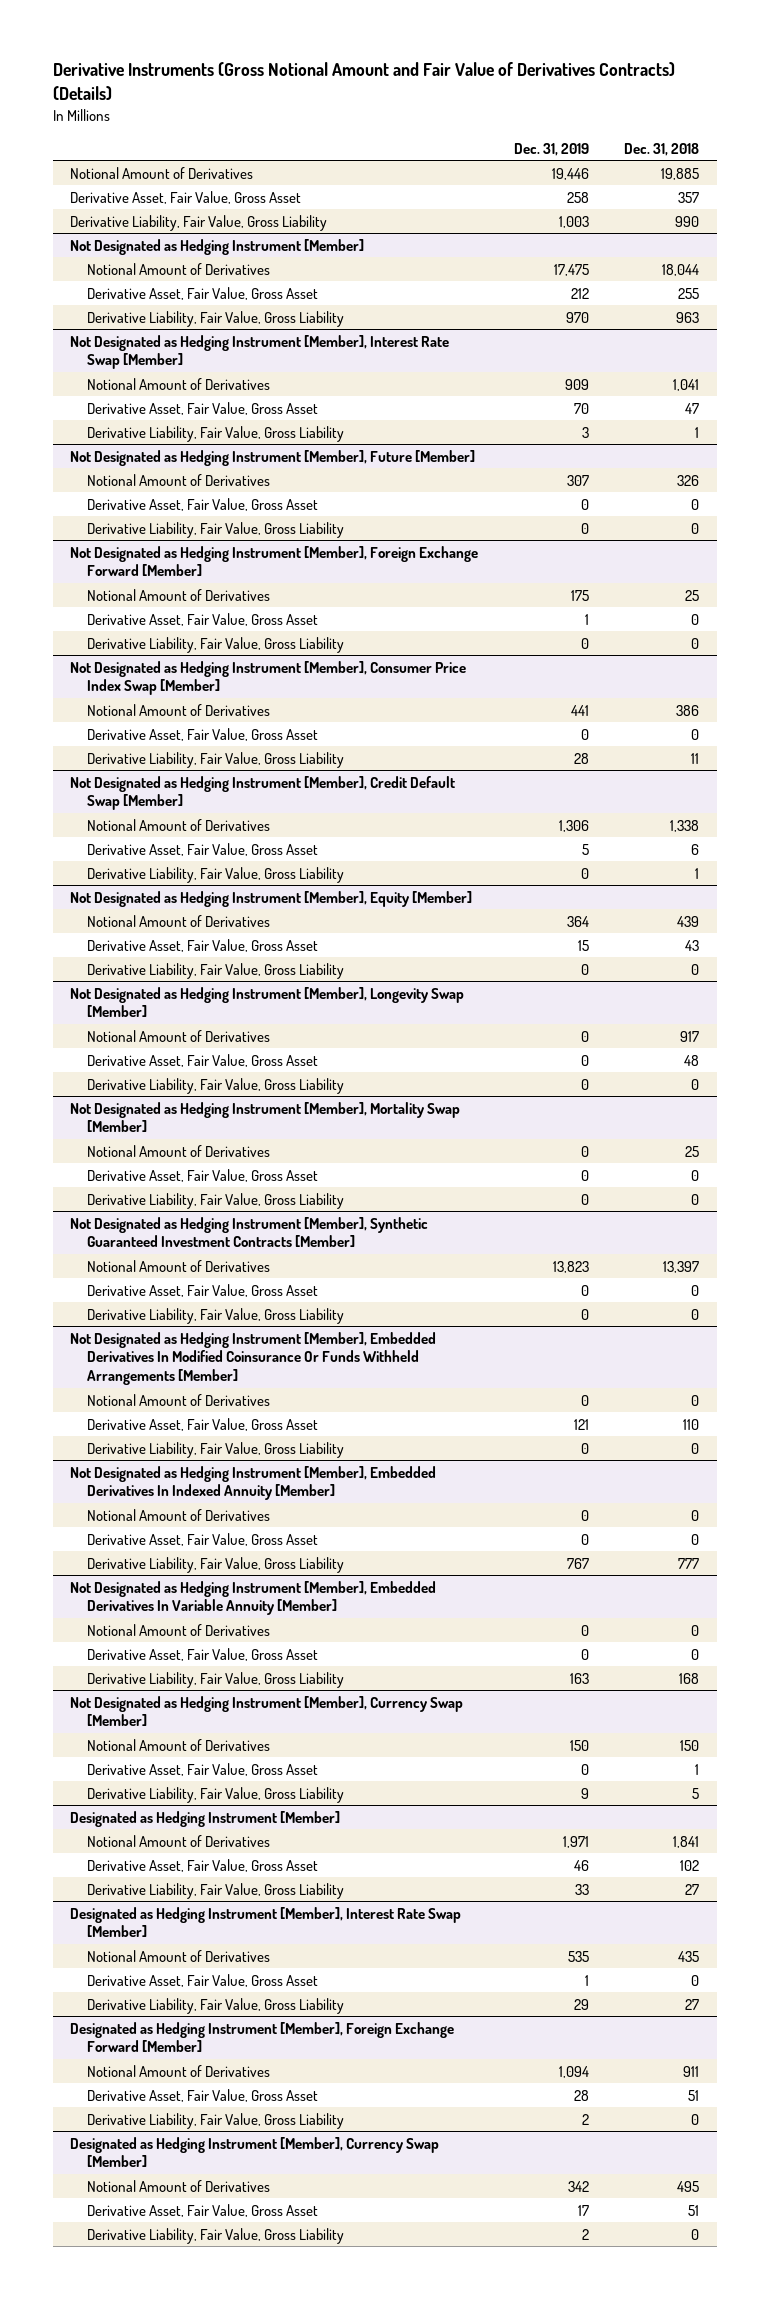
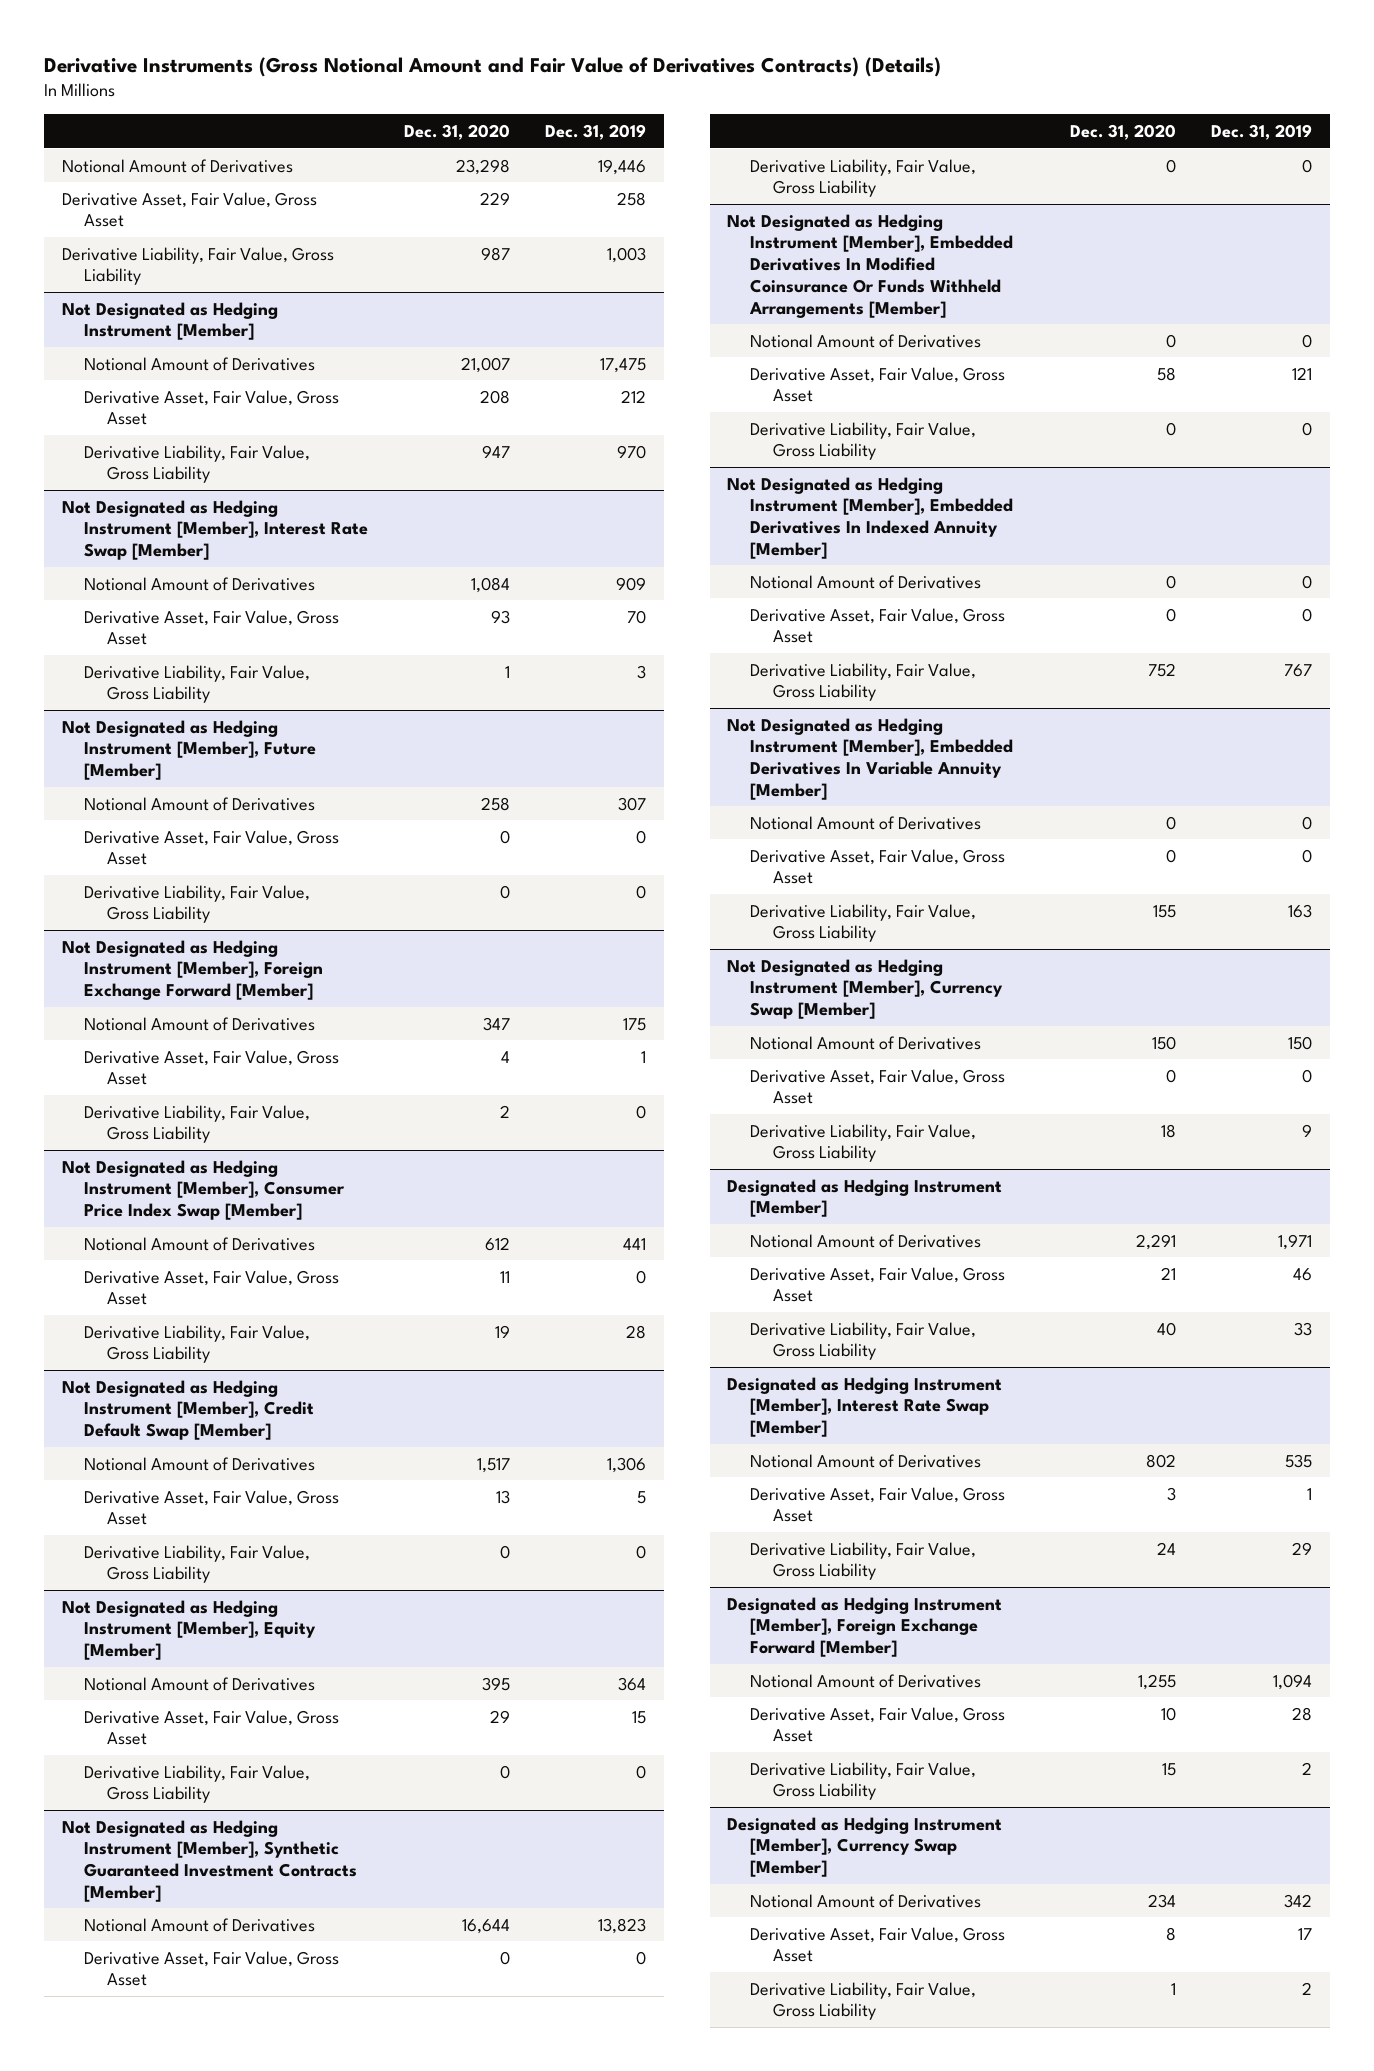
- | Dec. 31, 2019 | Dec. 31, 2018
+ | Dec. 31, 2020 | Dec. 31, 2019
- Not Designated as Hedging Instrument [Member], Longevity Swap [Member]
- Notional Amount of Derivatives | 0 | 917
- Derivative Asset, Fair Value, Gross Asset | 0 | 48
- Derivative Liability, Fair Value, Gross Liability | 0 | 0
- Not Designated as Hedging Instrument [Member], Mortality Swap [Member]
- Notional Amount of Derivatives | 0 | 25
- Derivative Asset, Fair Value, Gross Asset | 0 | 0
- Derivative Liability, Fair Value, Gross Liability | 0 | 0

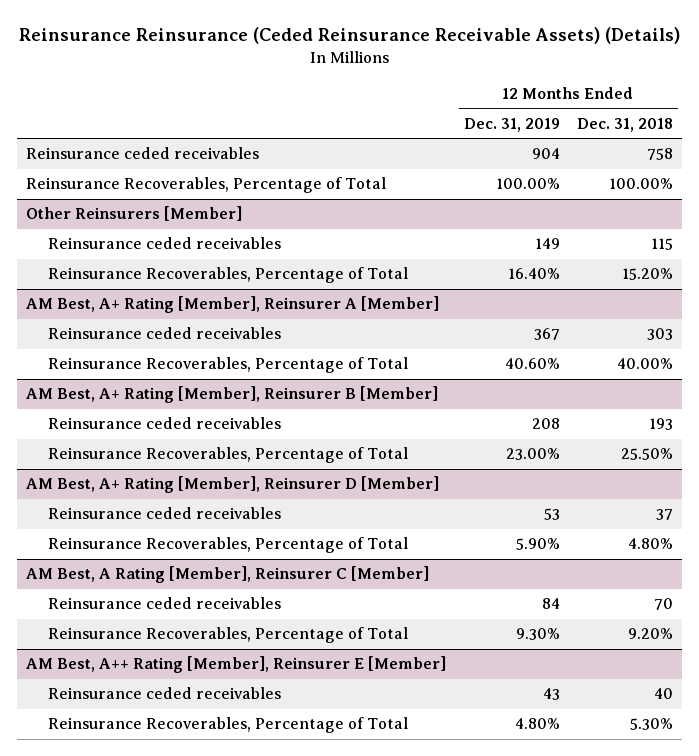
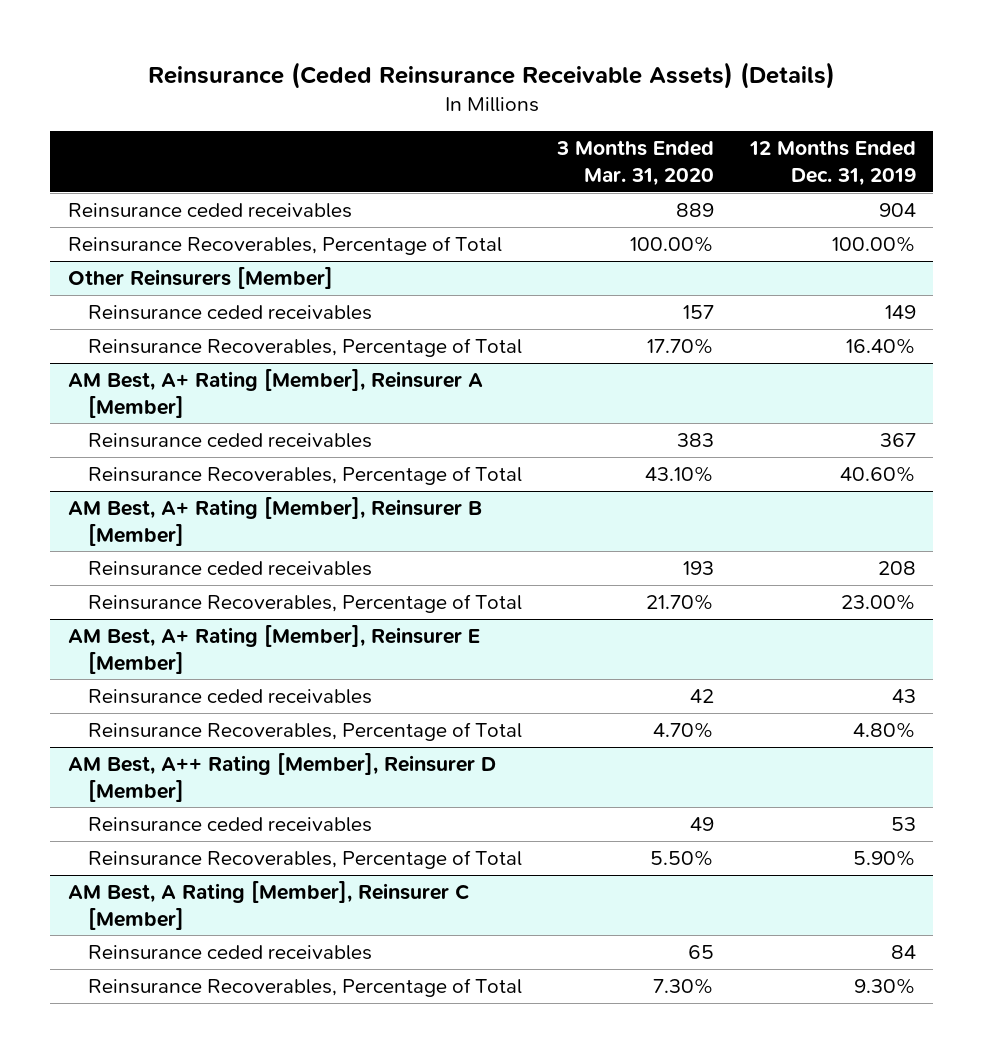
- Reinsurance Reinsurance (Ceded Reinsurance Receivable Assets) (Details)
+ Reinsurance (Ceded Reinsurance Receivable Assets) (Details)
- | 12 Months Ended Dec. 31, 2019 | 12 Months Ended Dec. 31, 2018
+ | 3 Months Ended Mar. 31, 2020 | 12 Months Ended Dec. 31, 2019
- AM Best, A+ Rating [Member], Reinsurer D [Member]
+ AM Best, A+ Rating [Member], Reinsurer E [Member]
+ Reinsurance ceded receivables | 42 | 43
+ Reinsurance Recoverables, Percentage of Total | 4.70% | 4.80%
+ AM Best, A++ Rating [Member], Reinsurer D [Member]
- AM Best, A++ Rating [Member], Reinsurer E [Member]
- Reinsurance ceded receivables | 43 | 40
- Reinsurance Recoverables, Percentage of Total | 4.80% | 5.30%

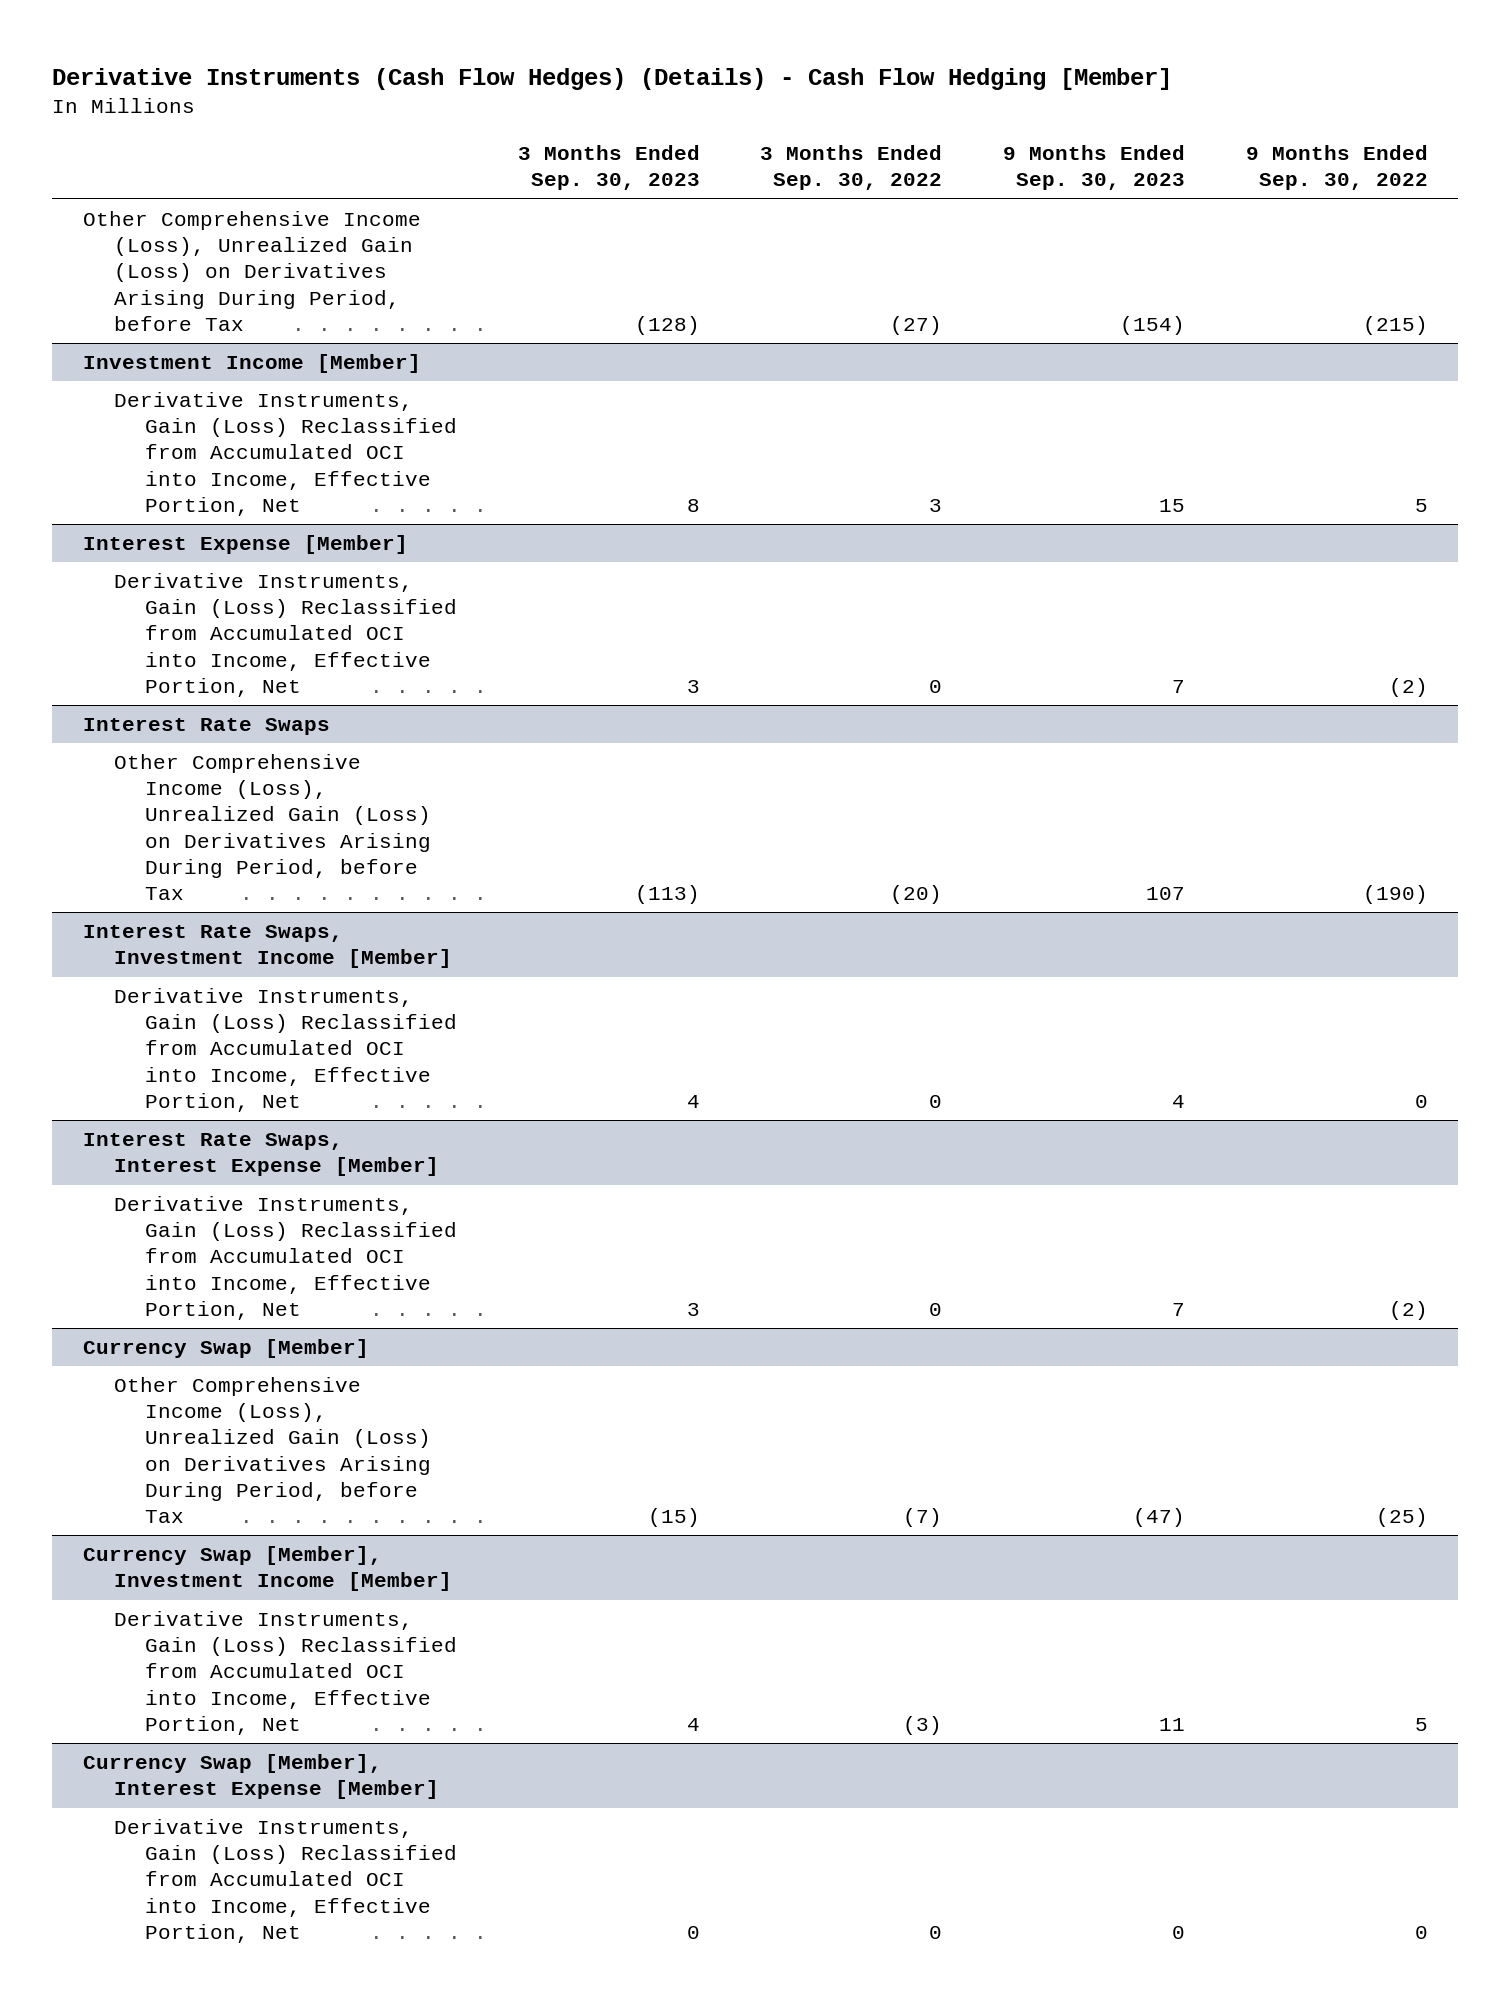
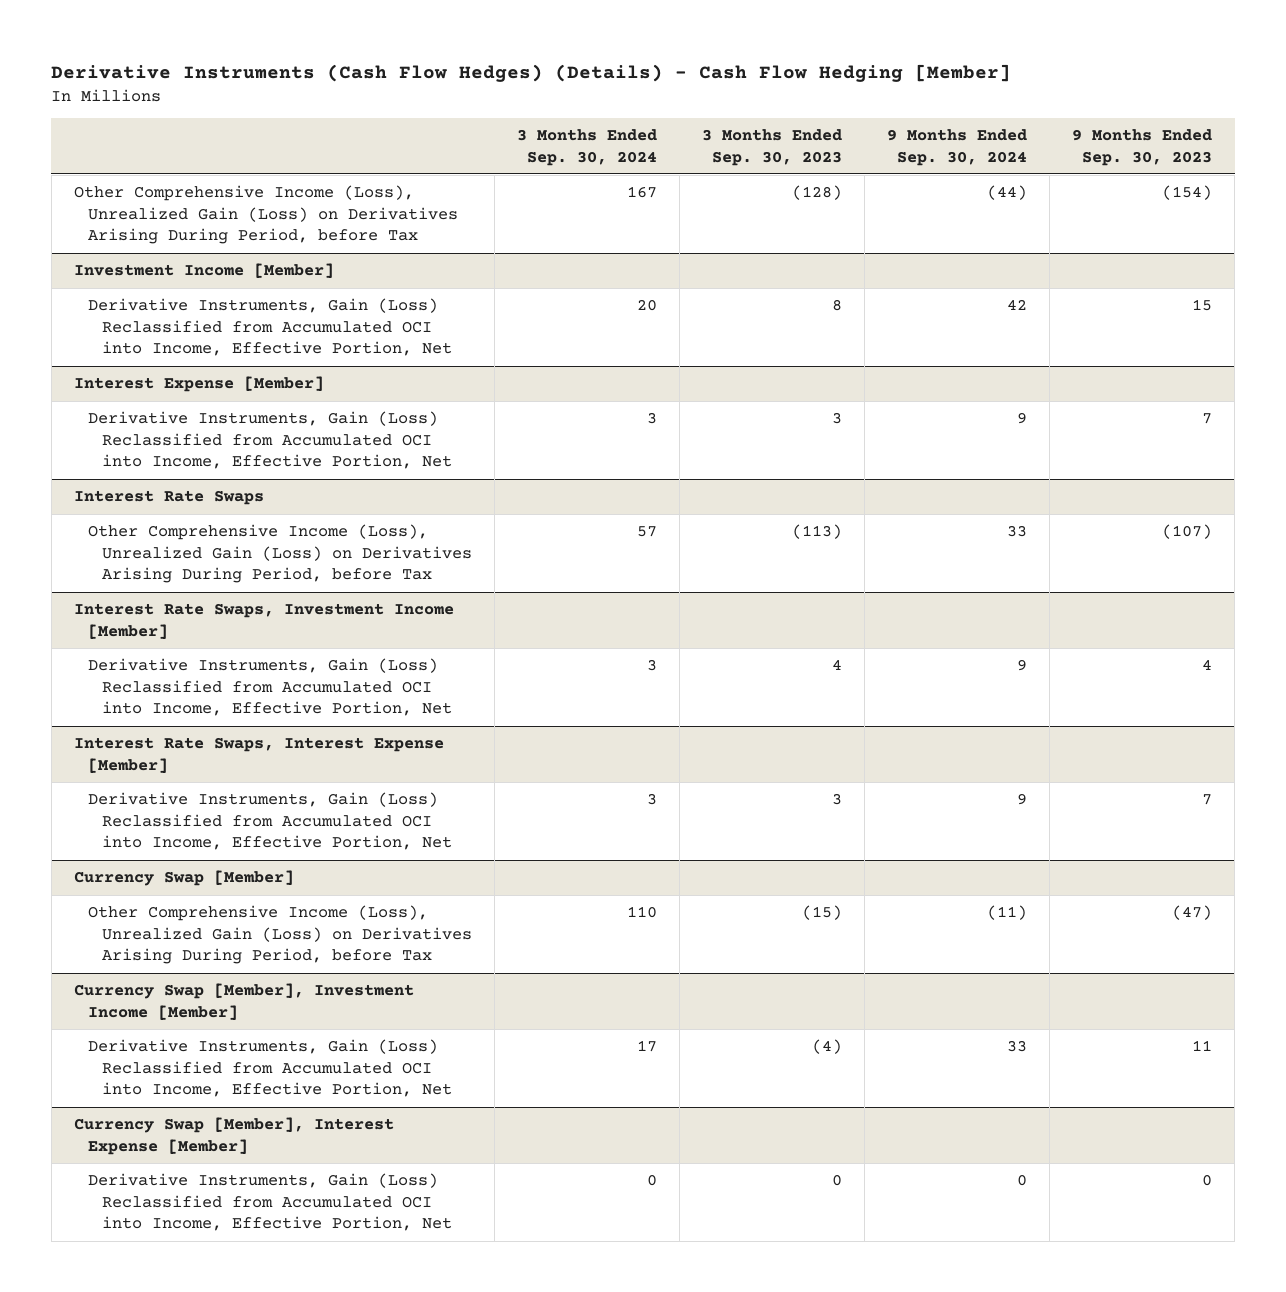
- | 3 Months Ended Sep. 30, 2023 | 3 Months Ended Sep. 30, 2022 | 9 Months Ended Sep. 30, 2023 | 9 Months Ended Sep. 30, 2022
+ | 3 Months Ended Sep. 30, 2024 | 3 Months Ended Sep. 30, 2023 | 9 Months Ended Sep. 30, 2024 | 9 Months Ended Sep. 30, 2023
@ Interest Rate Swaps
- Other Comprehensive Income (Loss), Unrealized Gain (Loss) on Derivatives Arising During Period, before Tax | (113) | (20) | 107 | (190)
+ Other Comprehensive Income (Loss), Unrealized Gain (Loss) on Derivatives Arising During Period, before Tax | 57 | (113) | 33 | (107)
@ Currency Swap [Member], Investment Income [Member]
- Derivative Instruments, Gain (Loss) Reclassified from Accumulated OCI into Income, Effective Portion, Net | 4 | (3) | 11 | 5
+ Derivative Instruments, Gain (Loss) Reclassified from Accumulated OCI into Income, Effective Portion, Net | 17 | (4) | 33 | 11

